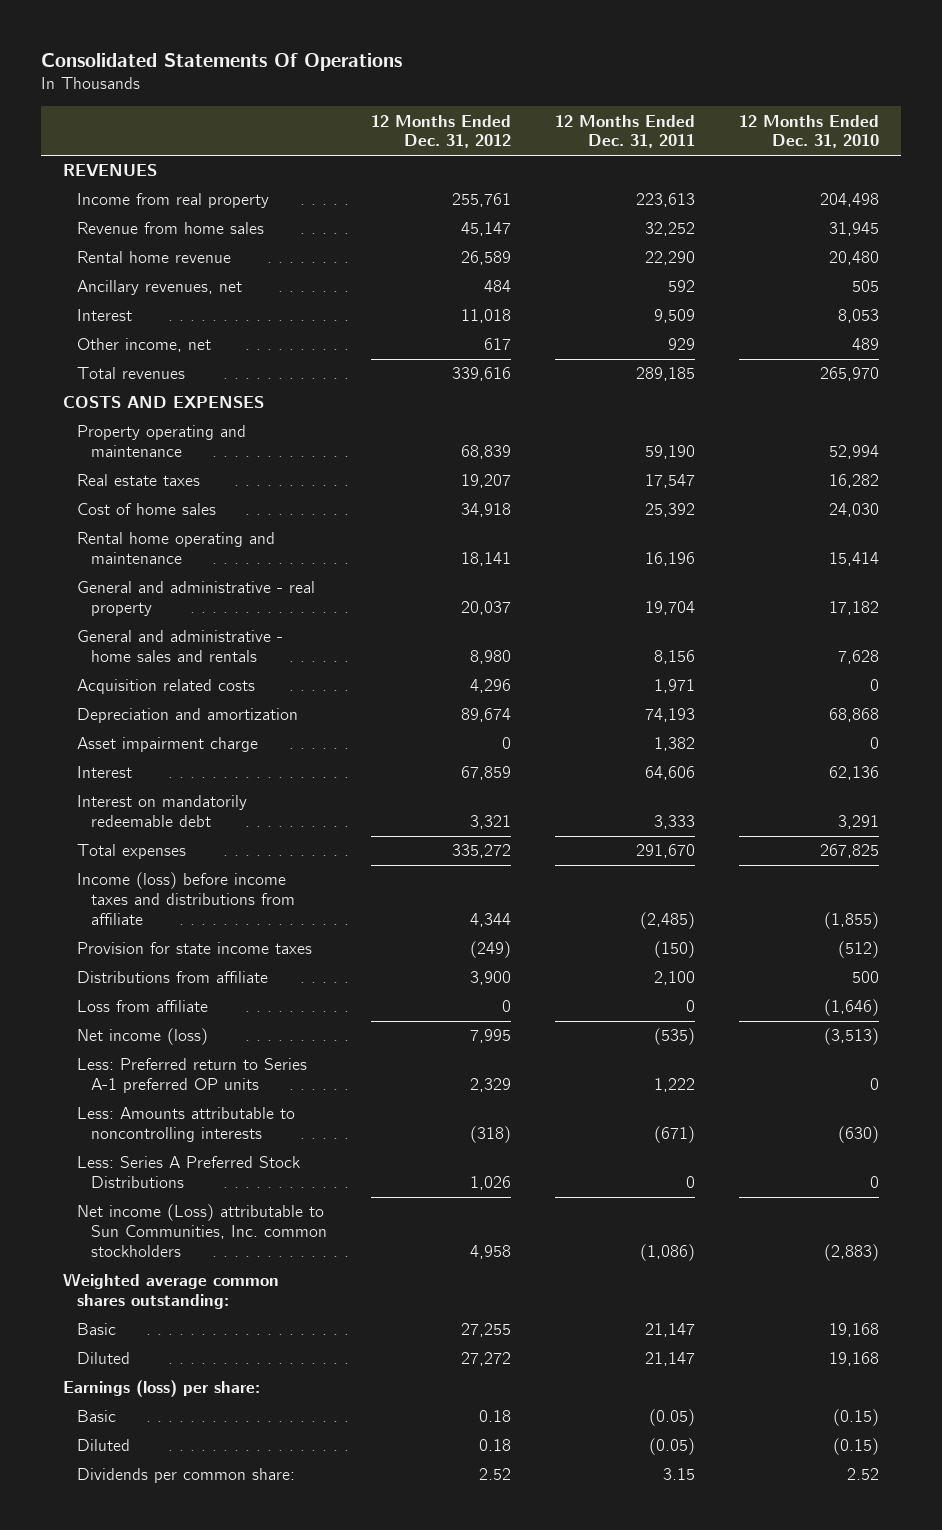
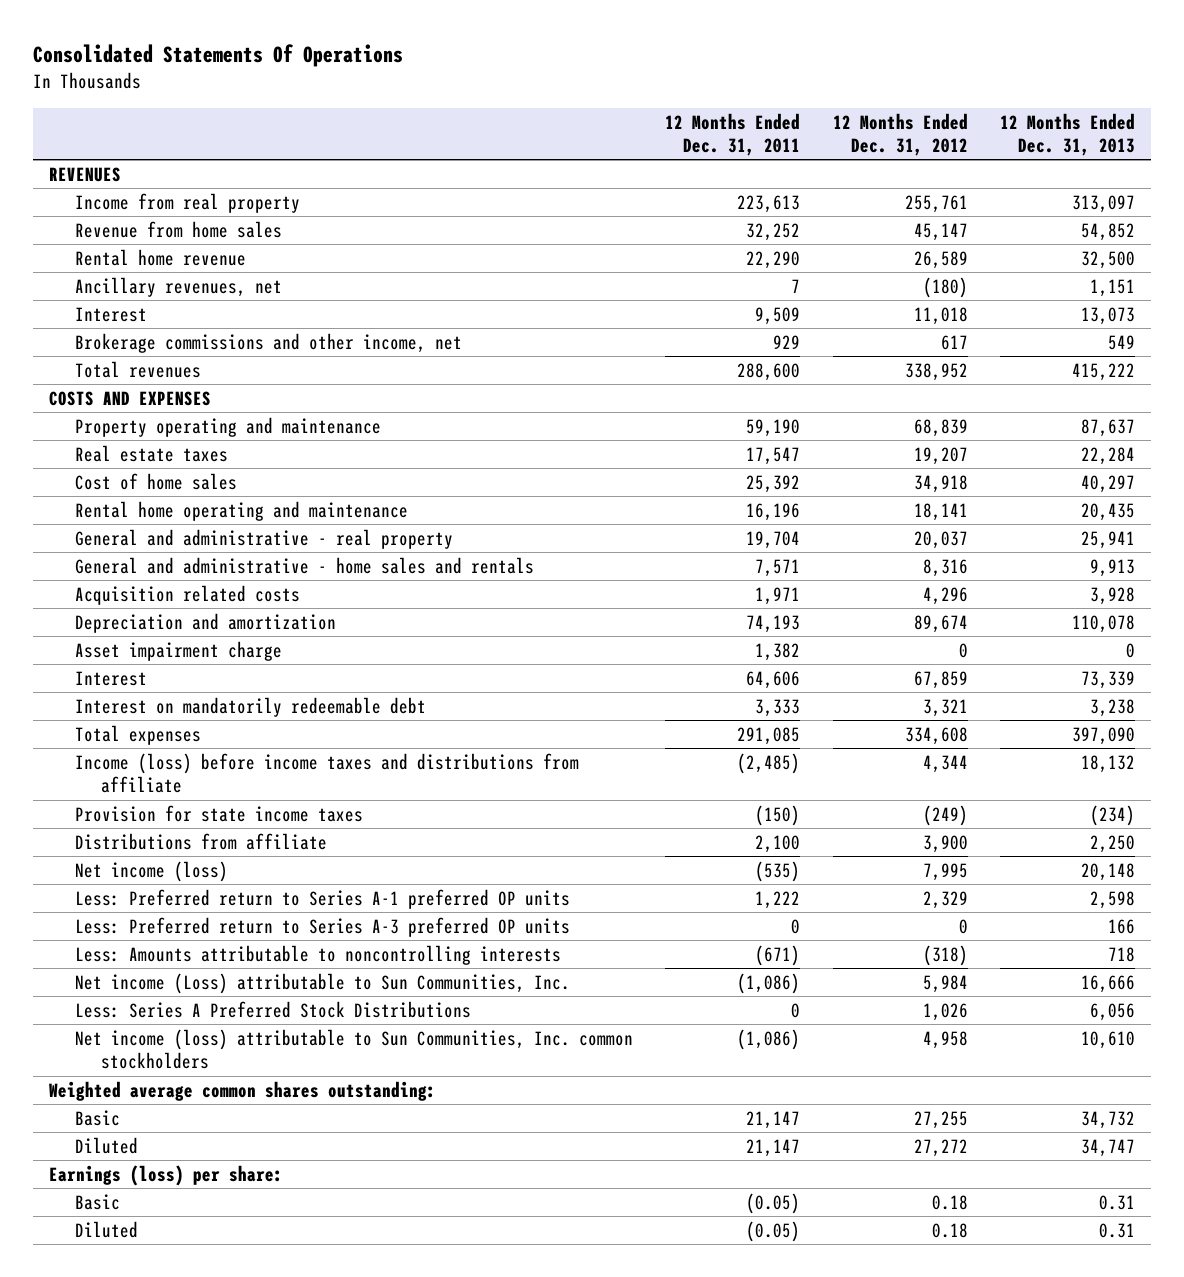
- | 12 Months Ended Dec. 31, 2012 | 12 Months Ended Dec. 31, 2011 | 12 Months Ended Dec. 31, 2010
+ | 12 Months Ended Dec. 31, 2011 | 12 Months Ended Dec. 31, 2012 | 12 Months Ended Dec. 31, 2013
- Ancillary revenues, net | 484 | 592 | 505
+ Ancillary revenues, net | 7 | (180) | 1,151
- Other income, net | 617 | 929 | 489
- Total revenues | 339,616 | 289,185 | 265,970
+ Brokerage commissions and other income, net | 929 | 617 | 549
+ Total revenues | 288,600 | 338,952 | 415,222
- General and administrative - home sales and rentals | 8,980 | 8,156 | 7,628
+ General and administrative - home sales and rentals | 7,571 | 8,316 | 9,913
- Total expenses | 335,272 | 291,670 | 267,825
+ Total expenses | 291,085 | 334,608 | 397,090
- Loss from affiliate | 0 | 0 | (1,646)
+ Less: Preferred return to Series A-3 preferred OP units | 0 | 0 | 166
+ Net income (Loss) attributable to Sun Communities, Inc. | (1,086) | 5,984 | 16,666
- Net income (Loss) attributable to Sun Communities, Inc. common stockholders | 4,958 | (1,086) | (2,883)
+ Net income (loss) attributable to Sun Communities, Inc. common stockholders | (1,086) | 4,958 | 10,610
- Dividends per common share: | 2.52 | 3.15 | 2.52

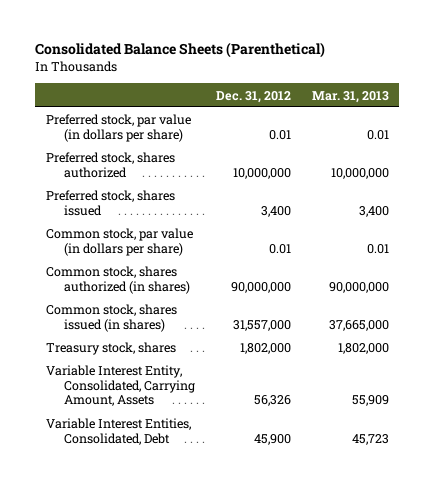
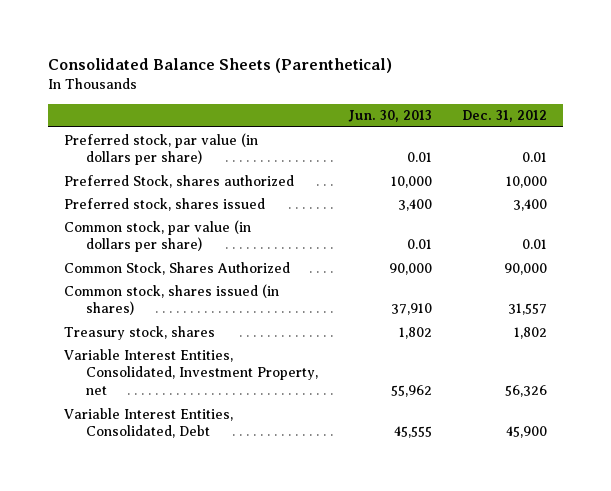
- | Dec. 31, 2012 | Mar. 31, 2013
+ | Jun. 30, 2013 | Dec. 31, 2012
- Preferred stock, shares authorized | 10,000,000 | 10,000,000
+ Preferred Stock, shares authorized | 10,000 | 10,000
- Common stock, shares authorized (in shares) | 90,000,000 | 90,000,000
- Common stock, shares issued (in shares) | 31,557,000 | 37,665,000
- Treasury stock, shares | 1,802,000 | 1,802,000
- Variable Interest Entity, Consolidated, Carrying Amount, Assets | 56,326 | 55,909
+ Common Stock, Shares Authorized | 90,000 | 90,000
+ Common stock, shares issued (in shares) | 37,910 | 31,557
+ Treasury stock, shares | 1,802 | 1,802
+ Variable Interest Entities, Consolidated, Investment Property, net | 55,962 | 56,326

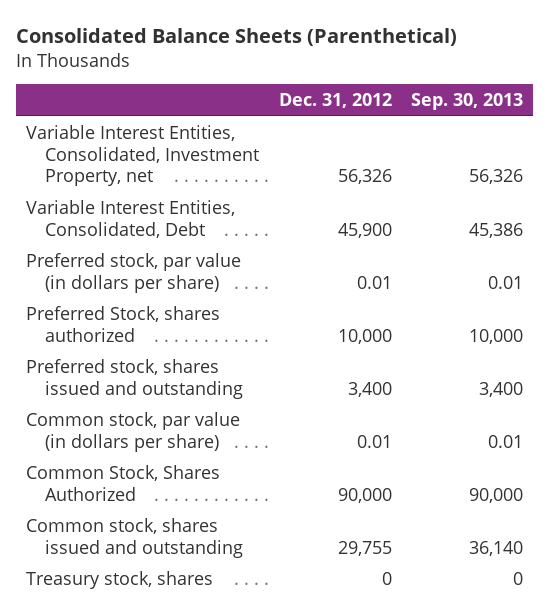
- | Jun. 30, 2013 | Dec. 31, 2012
+ | Dec. 31, 2012 | Sep. 30, 2013
moved up: Variable Interest Entities, Consolidated, Investment Property, net | 56,326 | 56,326
moved up: Variable Interest Entities, Consolidated, Debt | 45,900 | 45,386
- Preferred stock, shares issued | 3,400 | 3,400
+ Preferred stock, shares issued and outstanding | 3,400 | 3,400
- Common stock, shares issued (in shares) | 37,910 | 31,557
- Treasury stock, shares | 1,802 | 1,802
+ Common stock, shares issued and outstanding | 29,755 | 36,140
+ Treasury stock, shares | 0 | 0

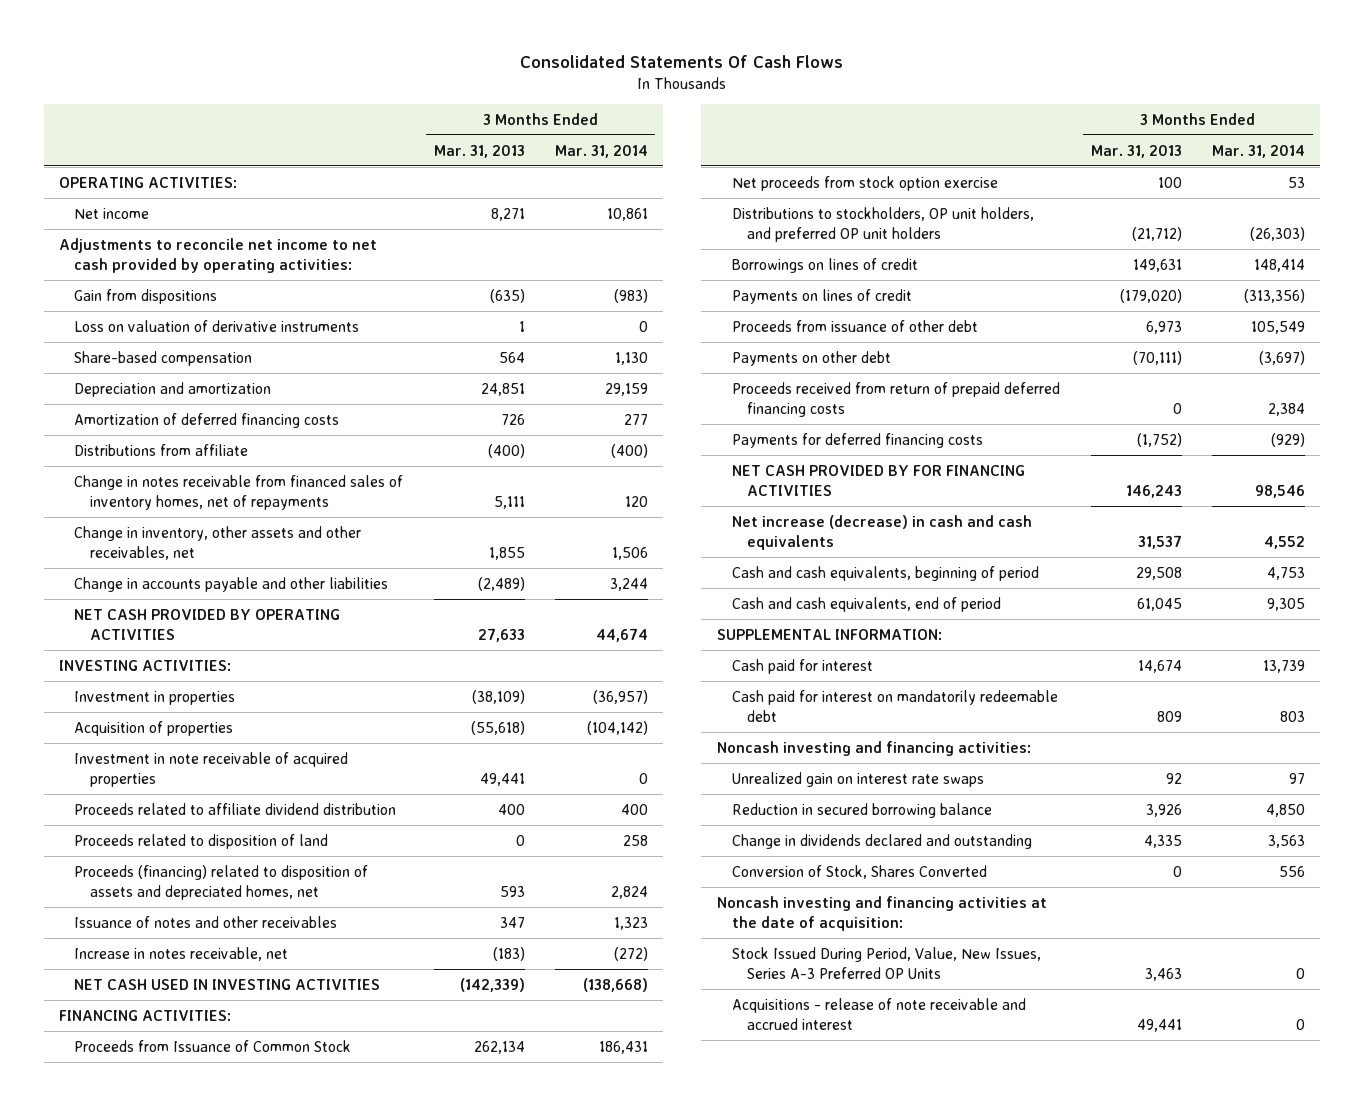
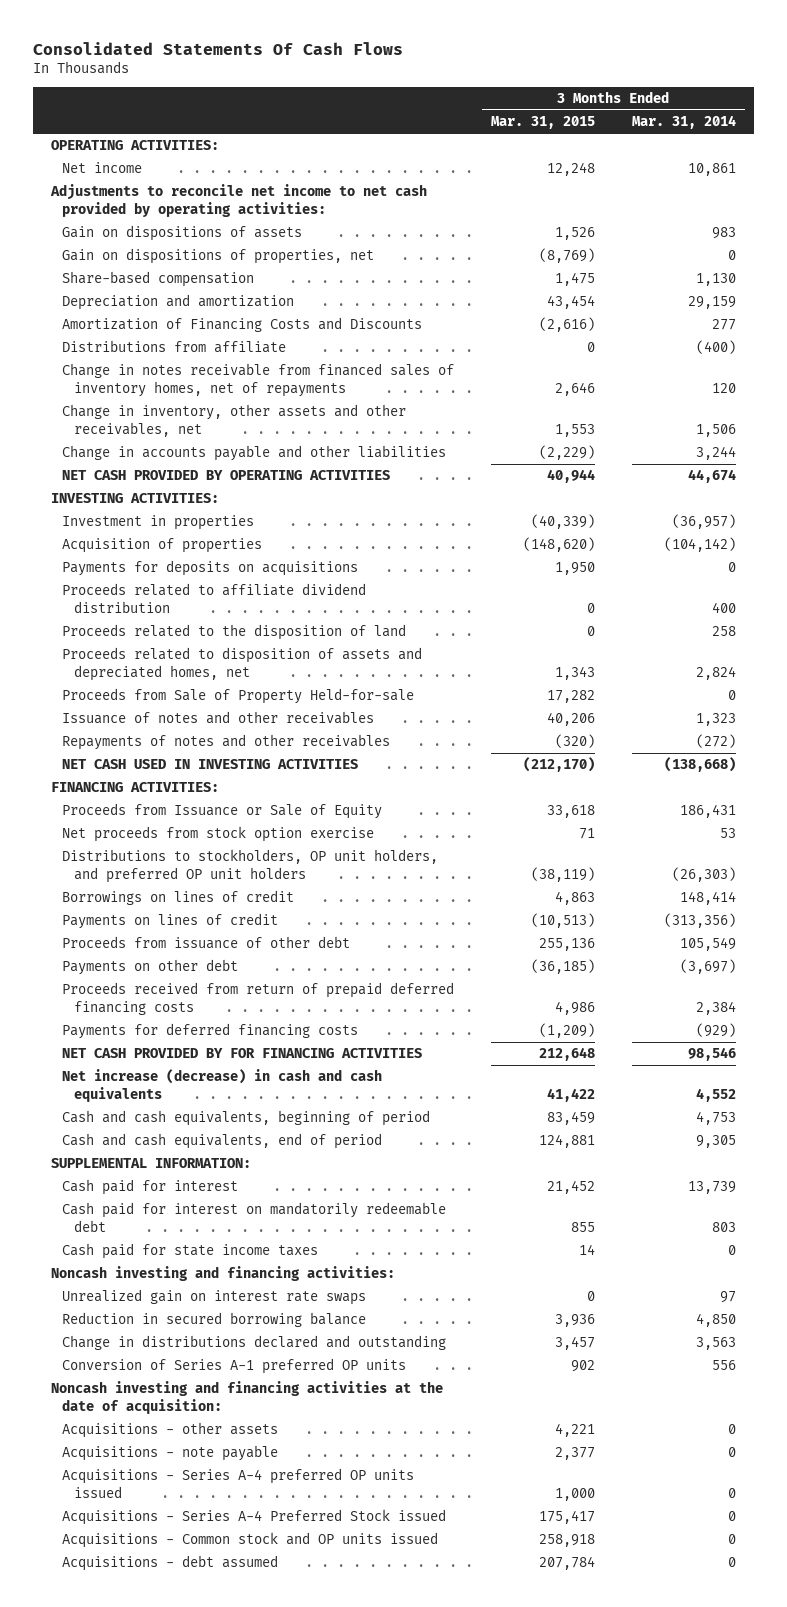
- | 3 Months Ended Mar. 31, 2013 | 3 Months Ended Mar. 31, 2014
+ | 3 Months Ended Mar. 31, 2015 | 3 Months Ended Mar. 31, 2014
- Gain from dispositions | (635) | (983)
- Loss on valuation of derivative instruments | 1 | 0
+ Gain on dispositions of assets | 1,526 | 983
+ Gain on dispositions of properties, net | (8,769) | 0
- Amortization of deferred financing costs | 726 | 277
+ Amortization of Financing Costs and Discounts | (2,616) | 277
- Investment in note receivable of acquired properties | 49,441 | 0
+ Payments for deposits on acquisitions | 1,950 | 0
- Proceeds related to disposition of land | 0 | 258
- Proceeds (financing) related to disposition of assets and depreciated homes, net | 593 | 2,824
+ Proceeds related to the disposition of land | 0 | 258
+ Proceeds related to disposition of assets and depreciated homes, net | 1,343 | 2,824
+ Proceeds from Sale of Property Held-for-sale | 17,282 | 0
- Increase in notes receivable, net | (183) | (272)
+ Repayments of notes and other receivables | (320) | (272)
- Proceeds from Issuance of Common Stock | 262,134 | 186,431
+ Proceeds from Issuance or Sale of Equity | 33,618 | 186,431
+ Cash paid for state income taxes | 14 | 0
- Change in dividends declared and outstanding | 4,335 | 3,563
- Conversion of Stock, Shares Converted | 0 | 556
+ Change in distributions declared and outstanding | 3,457 | 3,563
+ Conversion of Series A-1 preferred OP units | 902 | 556
- Stock Issued During Period, Value, New Issues, Series A-3 Preferred OP Units | 3,463 | 0
- Acquisitions - release of note receivable and accrued interest | 49,441 | 0
+ Acquisitions - other assets | 4,221 | 0
+ Acquisitions - note payable | 2,377 | 0
+ Acquisitions - Series A-4 preferred OP units issued | 1,000 | 0
+ Acquisitions - Series A-4 Preferred Stock issued | 175,417 | 0
+ Acquisitions - Common stock and OP units issued | 258,918 | 0
+ Acquisitions - debt assumed | 207,784 | 0

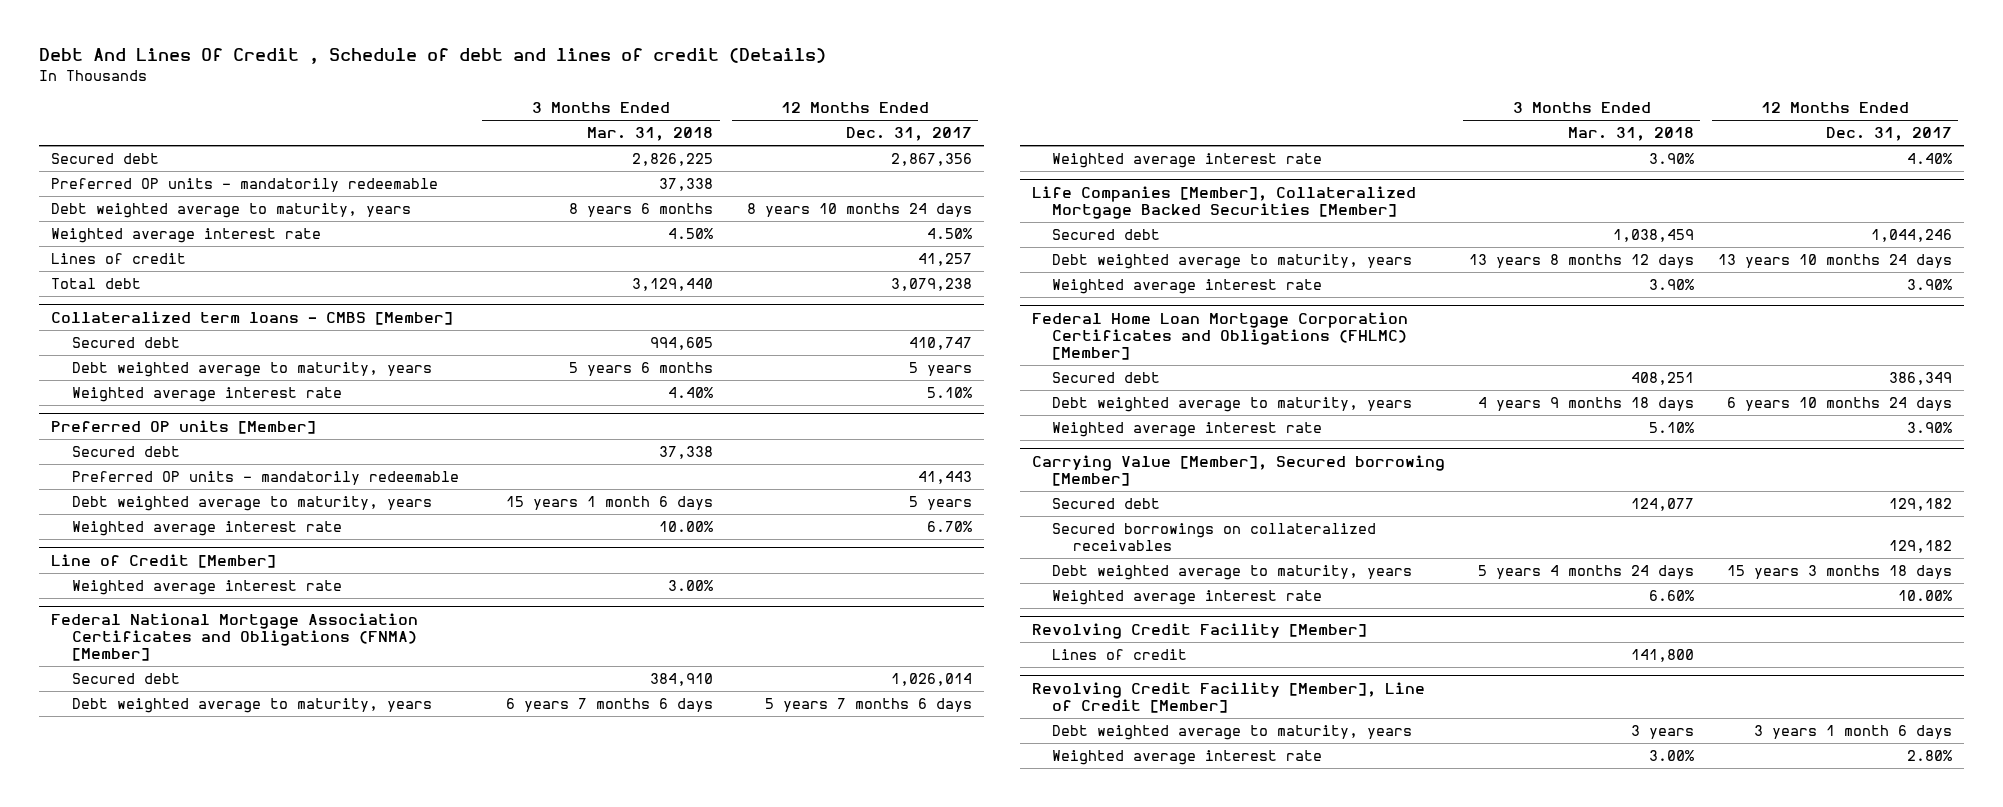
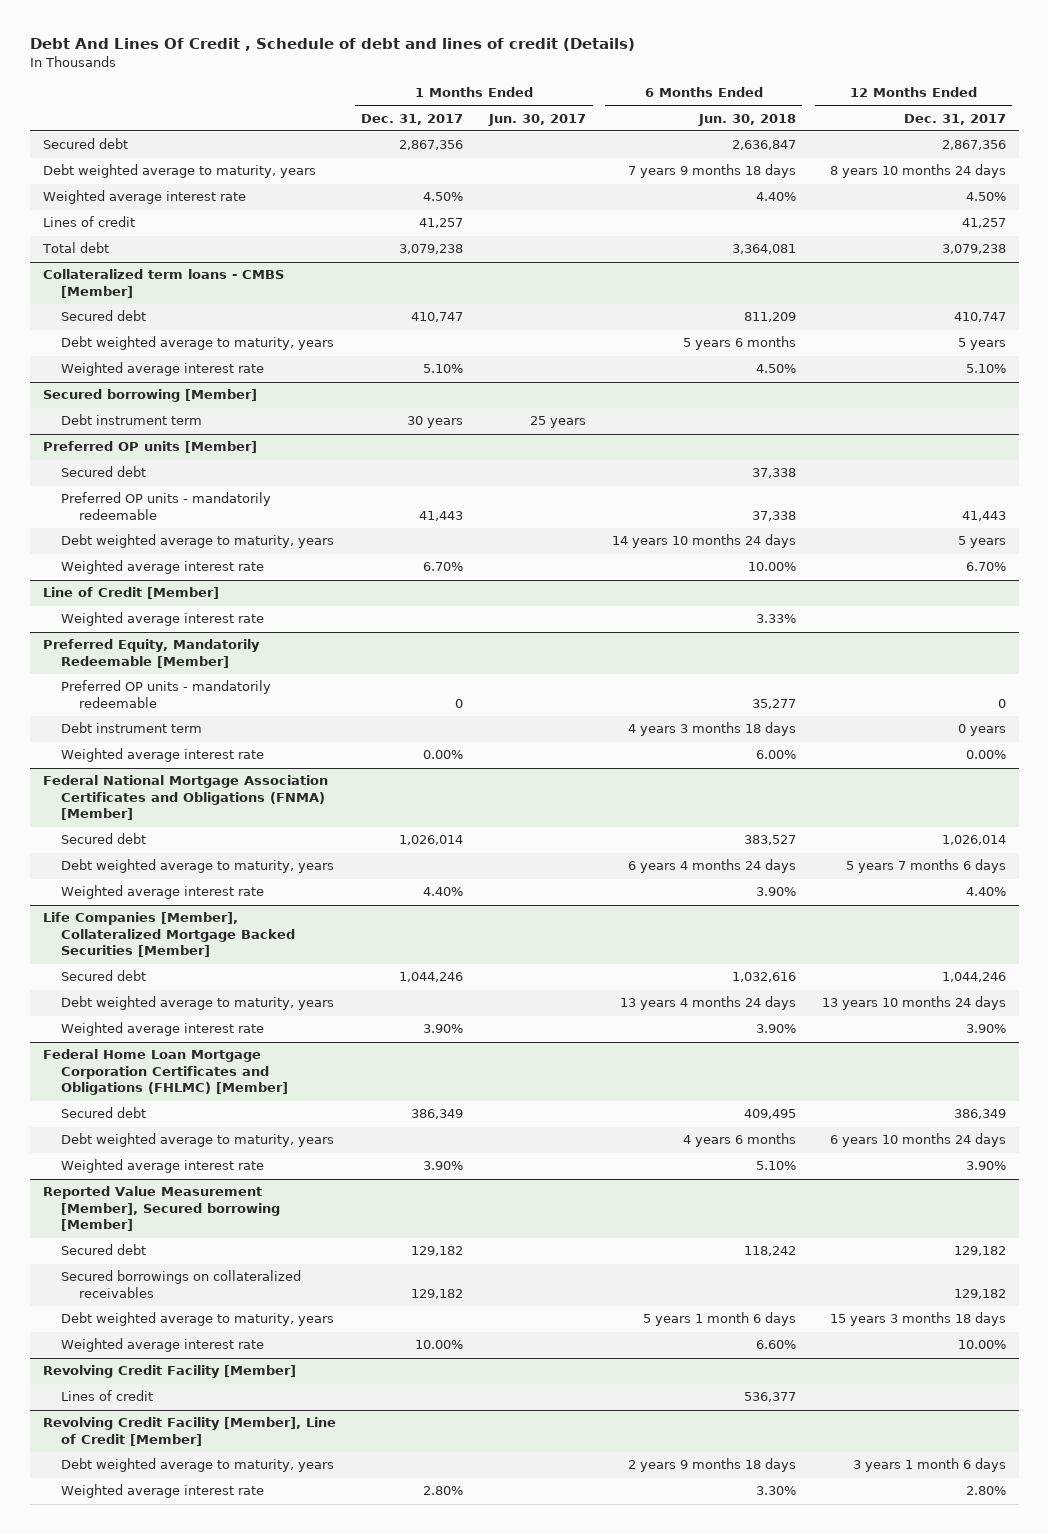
- | 3 Months Ended Mar. 31, 2018 | 12 Months Ended Dec. 31, 2017
+ | 1 Months Ended Dec. 31, 2017 | 1 Months Ended Jun. 30, 2017 | 6 Months Ended Jun. 30, 2018 | 12 Months Ended Dec. 31, 2017
- Preferred OP units - mandatorily redeemable | 37,338 |
+ Secured borrowing [Member]
+ Debt instrument term | 30 years | 25 years | |
+ Preferred Equity, Mandatorily Redeemable [Member]
+ Preferred OP units - mandatorily redeemable | 0 | | 35,277 | 0
+ Debt instrument term | | | 4 years 3 months 18 days | 0 years
+ Weighted average interest rate | 0.00% | | 6.00% | 0.00%
- Carrying Value [Member], Secured borrowing [Member]
+ Reported Value Measurement [Member], Secured borrowing [Member]

